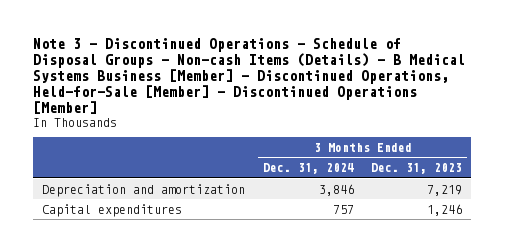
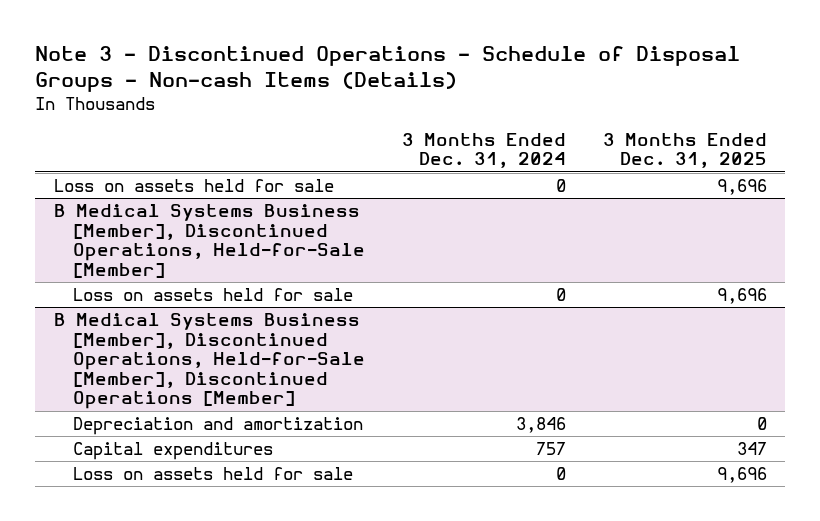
- Note 3 - Discontinued Operations - Schedule of Disposal Groups - Non-cash Items (Details) - B Medical Systems Business [Member] - Discontinued Operations, Held-for-Sale [Member] - Discontinued Operations [Member]
+ Note 3 - Discontinued Operations - Schedule of Disposal Groups - Non-cash Items (Details)
- | 3 Months Ended Dec. 31, 2024 | 3 Months Ended Dec. 31, 2023
+ | 3 Months Ended Dec. 31, 2024 | 3 Months Ended Dec. 31, 2025
+ Loss on assets held for sale | 0 | 9,696
+ B Medical Systems Business [Member], Discontinued Operations, Held-for-Sale [Member]
+ Loss on assets held for sale | 0 | 9,696
+ B Medical Systems Business [Member], Discontinued Operations, Held-for-Sale [Member], Discontinued Operations [Member]
+ Loss on assets held for sale | 0 | 9,696

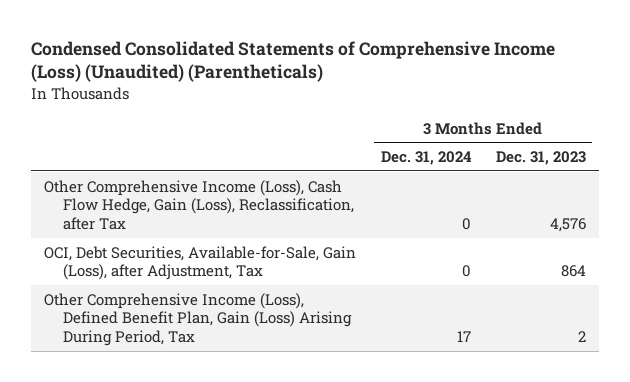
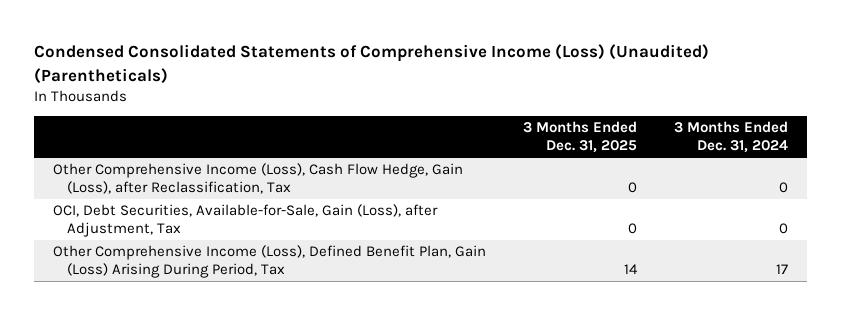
- | 3 Months Ended Dec. 31, 2024 | 3 Months Ended Dec. 31, 2023
+ | 3 Months Ended Dec. 31, 2025 | 3 Months Ended Dec. 31, 2024
- Other Comprehensive Income (Loss), Cash Flow Hedge, Gain (Loss), Reclassification, after Tax | 0 | 4,576
+ Other Comprehensive Income (Loss), Cash Flow Hedge, Gain (Loss), after Reclassification, Tax | 0 | 0

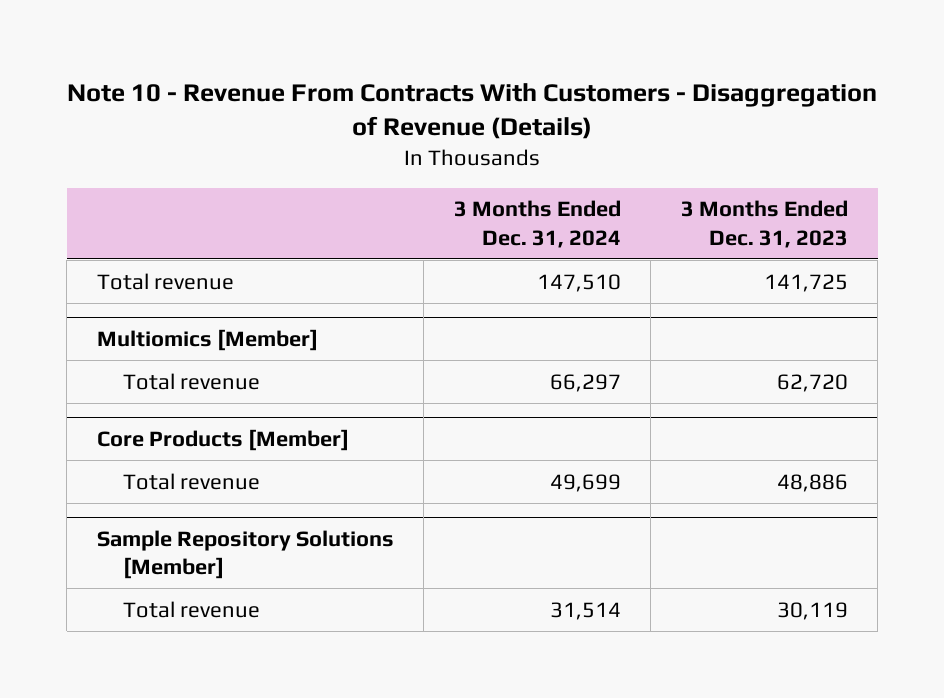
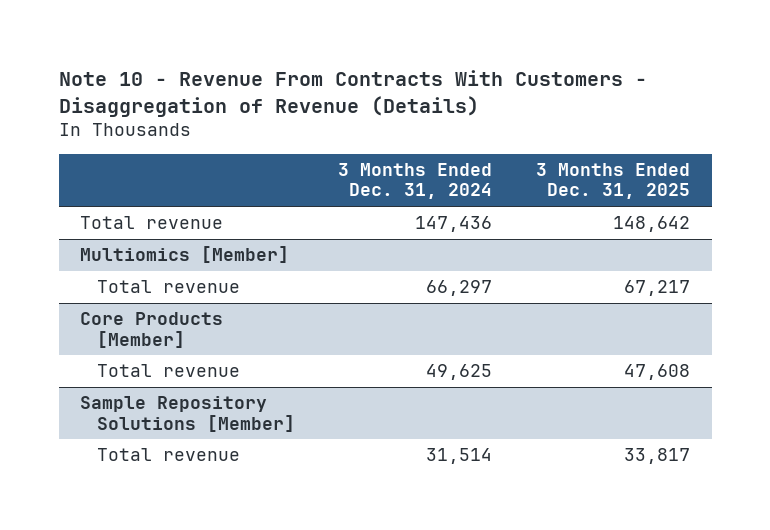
- | 3 Months Ended Dec. 31, 2024 | 3 Months Ended Dec. 31, 2023
+ | 3 Months Ended Dec. 31, 2024 | 3 Months Ended Dec. 31, 2025
- Total revenue | 147,510 | 141,725
+ Total revenue | 147,436 | 148,642
@ Core Products [Member]
- Total revenue | 49,699 | 48,886
+ Total revenue | 49,625 | 47,608

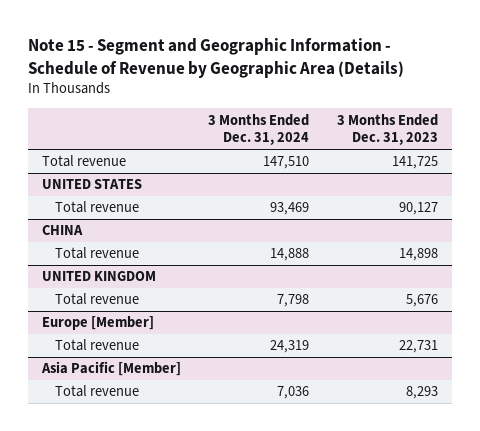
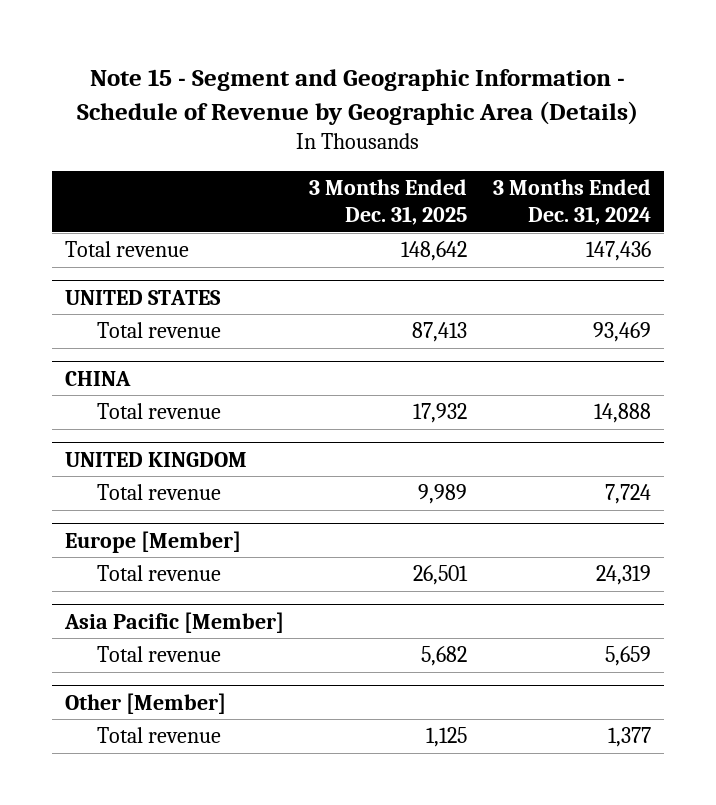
- | 3 Months Ended Dec. 31, 2024 | 3 Months Ended Dec. 31, 2023
+ | 3 Months Ended Dec. 31, 2025 | 3 Months Ended Dec. 31, 2024
- Total revenue | 147,510 | 141,725
+ Total revenue | 148,642 | 147,436
@ UNITED KINGDOM
- Total revenue | 7,798 | 5,676
+ Total revenue | 9,989 | 7,724
@ Asia Pacific [Member]
- Total revenue | 7,036 | 8,293
+ Total revenue | 5,682 | 5,659
+ Other [Member]
+ Total revenue | 1,125 | 1,377

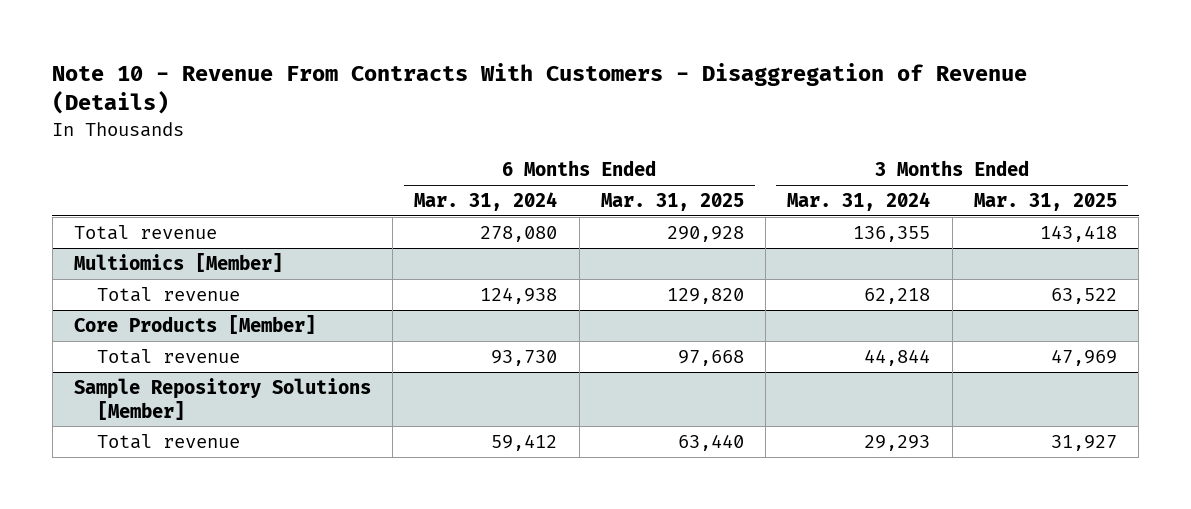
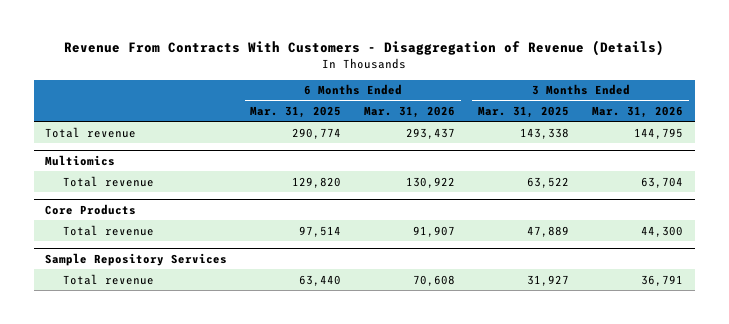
- Note 10 - Revenue From Contracts With Customers - Disaggregation of Revenue (Details)
+ Revenue From Contracts With Customers - Disaggregation of Revenue (Details)
- | 6 Months Ended Mar. 31, 2024 | 6 Months Ended Mar. 31, 2025 | 3 Months Ended Mar. 31, 2024 | 3 Months Ended Mar. 31, 2025
+ | 6 Months Ended Mar. 31, 2025 | 6 Months Ended Mar. 31, 2026 | 3 Months Ended Mar. 31, 2025 | 3 Months Ended Mar. 31, 2026
- Total revenue | 278,080 | 290,928 | 136,355 | 143,418
- Multiomics [Member]
+ Total revenue | 290,774 | 293,437 | 143,338 | 144,795
+ Multiomics
- Core Products [Member]
- Total revenue | 93,730 | 97,668 | 44,844 | 47,969
- Sample Repository Solutions [Member]
+ Core Products
+ Total revenue | 97,514 | 91,907 | 47,889 | 44,300
+ Sample Repository Services

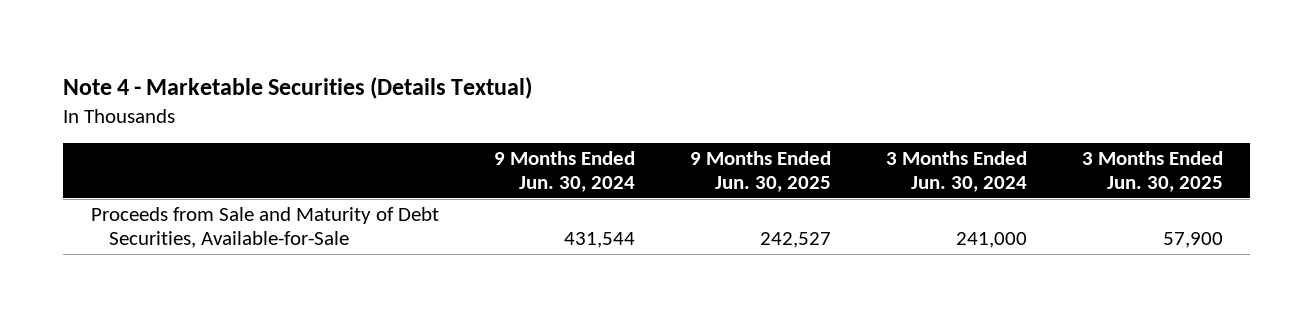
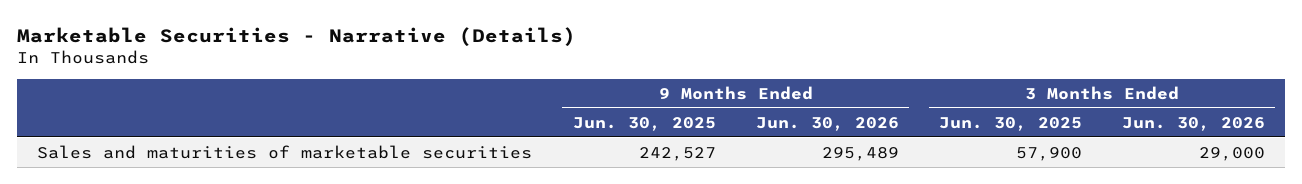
- Note 4 - Marketable Securities (Details Textual)
+ Marketable Securities - Narrative (Details)
- | 9 Months Ended Jun. 30, 2024 | 9 Months Ended Jun. 30, 2025 | 3 Months Ended Jun. 30, 2024 | 3 Months Ended Jun. 30, 2025
+ | 9 Months Ended Jun. 30, 2025 | 9 Months Ended Jun. 30, 2026 | 3 Months Ended Jun. 30, 2025 | 3 Months Ended Jun. 30, 2026
- Proceeds from Sale and Maturity of Debt Securities, Available-for-Sale | 431,544 | 242,527 | 241,000 | 57,900
+ Sales and maturities of marketable securities | 242,527 | 295,489 | 57,900 | 29,000

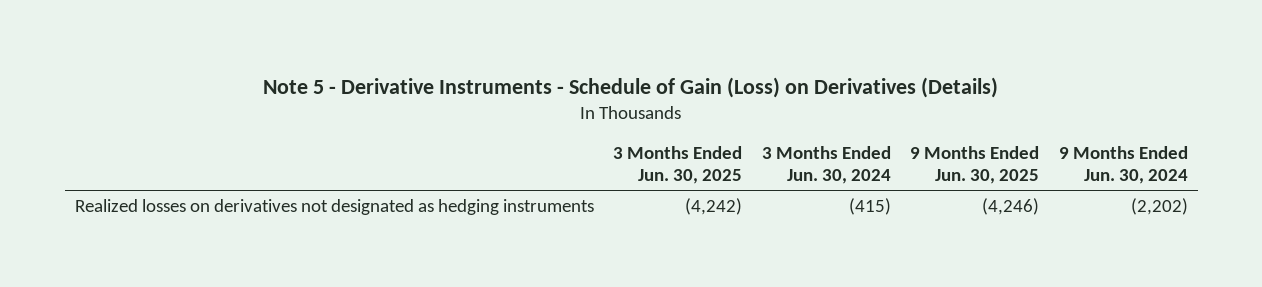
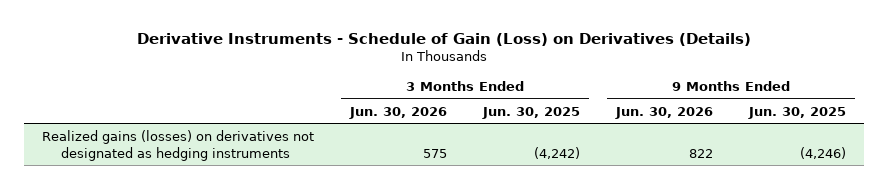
- Note 5 - Derivative Instruments - Schedule of Gain (Loss) on Derivatives (Details)
+ Derivative Instruments - Schedule of Gain (Loss) on Derivatives (Details)
- | 3 Months Ended Jun. 30, 2025 | 3 Months Ended Jun. 30, 2024 | 9 Months Ended Jun. 30, 2025 | 9 Months Ended Jun. 30, 2024
+ | 3 Months Ended Jun. 30, 2026 | 3 Months Ended Jun. 30, 2025 | 9 Months Ended Jun. 30, 2026 | 9 Months Ended Jun. 30, 2025
- Realized losses on derivatives not designated as hedging instruments | (4,242) | (415) | (4,246) | (2,202)
+ Realized gains (losses) on derivatives not designated as hedging instruments | 575 | (4,242) | 822 | (4,246)

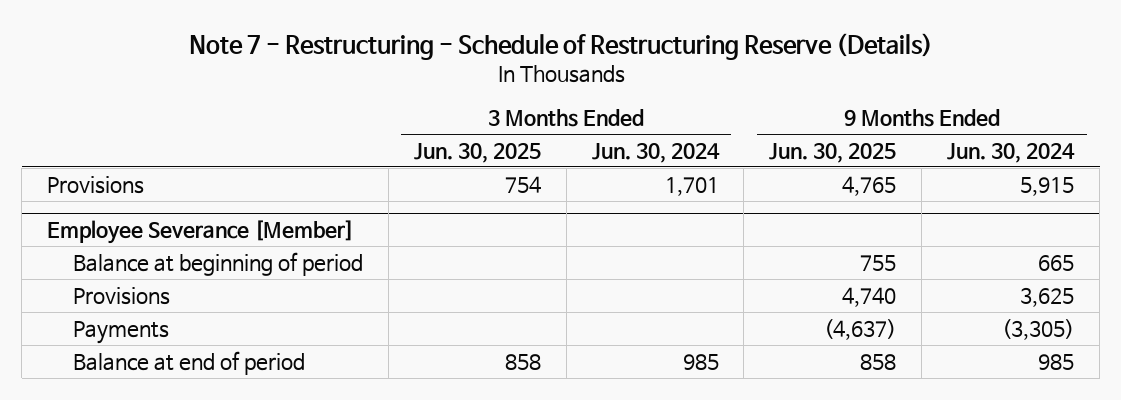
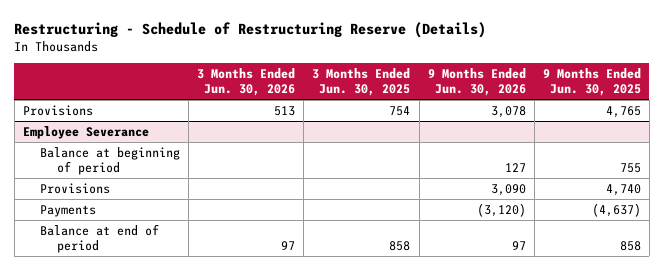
- Note 7 - Restructuring - Schedule of Restructuring Reserve (Details)
+ Restructuring - Schedule of Restructuring Reserve (Details)
- | 3 Months Ended Jun. 30, 2025 | 3 Months Ended Jun. 30, 2024 | 9 Months Ended Jun. 30, 2025 | 9 Months Ended Jun. 30, 2024
+ | 3 Months Ended Jun. 30, 2026 | 3 Months Ended Jun. 30, 2025 | 9 Months Ended Jun. 30, 2026 | 9 Months Ended Jun. 30, 2025
- Employee Severance [Member]
+ Employee Severance

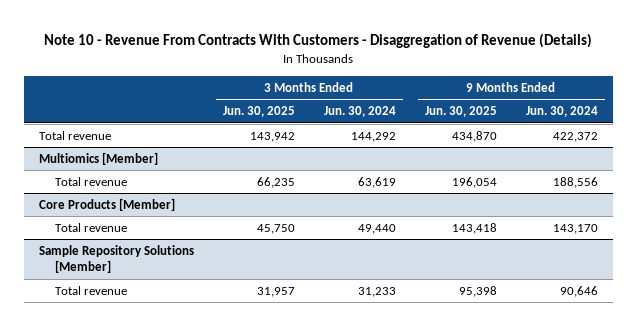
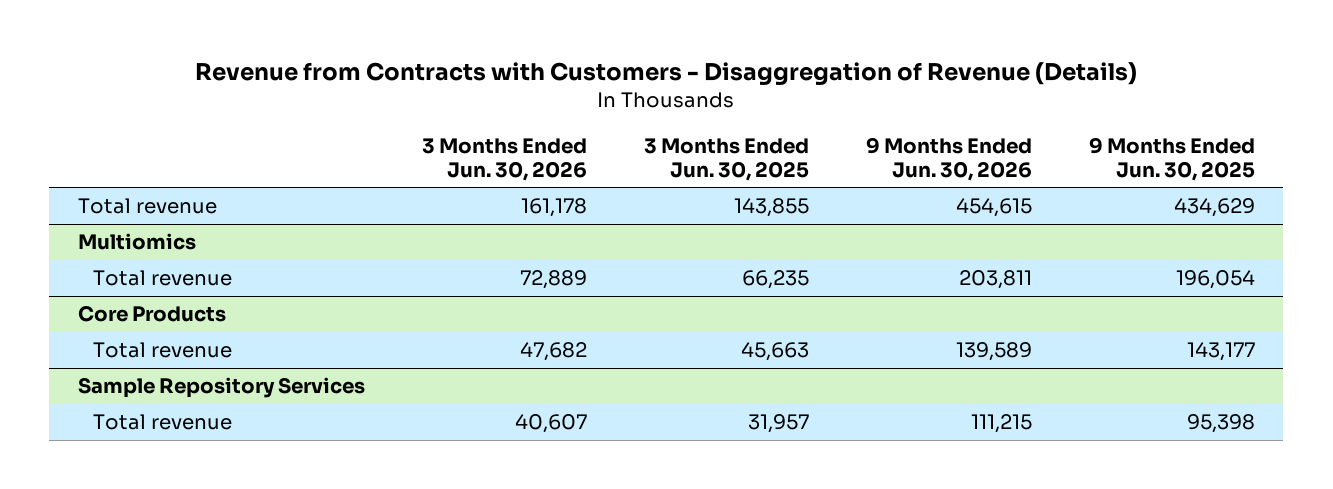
- Note 10 - Revenue From Contracts With Customers - Disaggregation of Revenue (Details)
+ Revenue from Contracts with Customers - Disaggregation of Revenue (Details)
- | 3 Months Ended Jun. 30, 2025 | 3 Months Ended Jun. 30, 2024 | 9 Months Ended Jun. 30, 2025 | 9 Months Ended Jun. 30, 2024
+ | 3 Months Ended Jun. 30, 2026 | 3 Months Ended Jun. 30, 2025 | 9 Months Ended Jun. 30, 2026 | 9 Months Ended Jun. 30, 2025
- Total revenue | 143,942 | 144,292 | 434,870 | 422,372
- Multiomics [Member]
+ Total revenue | 161,178 | 143,855 | 454,615 | 434,629
+ Multiomics
- Core Products [Member]
- Total revenue | 45,750 | 49,440 | 143,418 | 143,170
- Sample Repository Solutions [Member]
+ Core Products
+ Total revenue | 47,682 | 45,663 | 139,589 | 143,177
+ Sample Repository Services

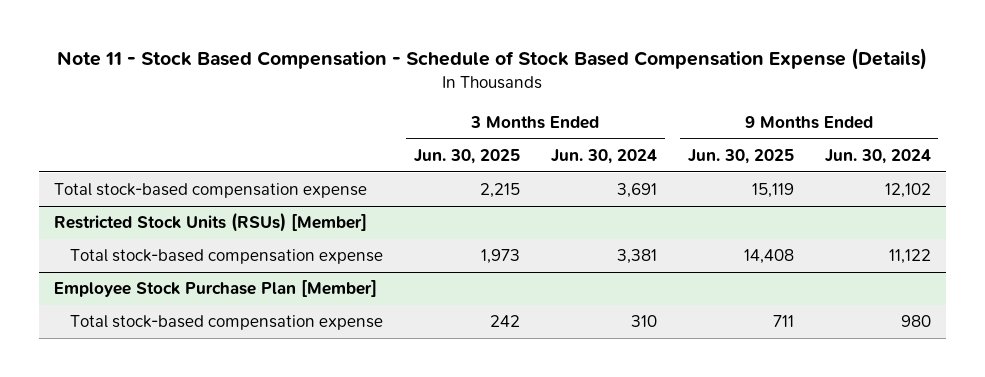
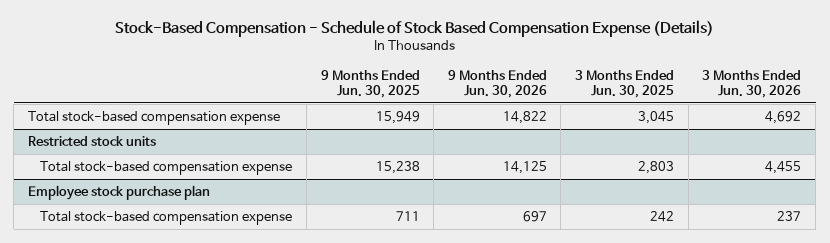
- Note 11 - Stock Based Compensation - Schedule of Stock Based Compensation Expense (Details)
+ Stock-Based Compensation - Schedule of Stock Based Compensation Expense (Details)
- | 3 Months Ended Jun. 30, 2025 | 3 Months Ended Jun. 30, 2024 | 9 Months Ended Jun. 30, 2025 | 9 Months Ended Jun. 30, 2024
+ | 9 Months Ended Jun. 30, 2025 | 9 Months Ended Jun. 30, 2026 | 3 Months Ended Jun. 30, 2025 | 3 Months Ended Jun. 30, 2026
- Total stock-based compensation expense | 2,215 | 3,691 | 15,119 | 12,102
- Restricted Stock Units (RSUs) [Member]
- Total stock-based compensation expense | 1,973 | 3,381 | 14,408 | 11,122
- Employee Stock Purchase Plan [Member]
+ Total stock-based compensation expense | 15,949 | 14,822 | 3,045 | 4,692
+ Restricted stock units
+ Total stock-based compensation expense | 15,238 | 14,125 | 2,803 | 4,455
+ Employee stock purchase plan

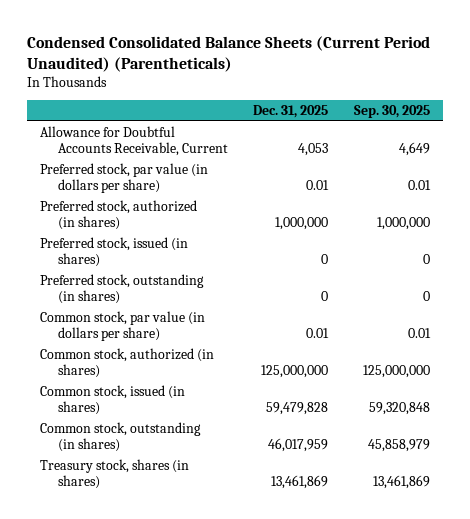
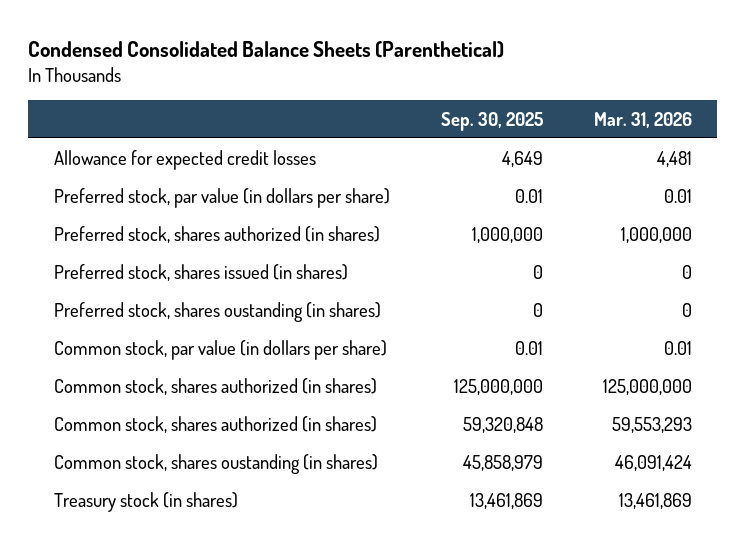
- Condensed Consolidated Balance Sheets (Current Period Unaudited) (Parentheticals)
+ Condensed Consolidated Balance Sheets (Parenthetical)
- | Dec. 31, 2025 | Sep. 30, 2025
+ | Sep. 30, 2025 | Mar. 31, 2026
- Allowance for Doubtful Accounts Receivable, Current | 4,053 | 4,649
+ Allowance for expected credit losses | 4,649 | 4,481
- Preferred stock, authorized (in shares) | 1,000,000 | 1,000,000
- Preferred stock, issued (in shares) | 0 | 0
- Preferred stock, outstanding (in shares) | 0 | 0
+ Preferred stock, shares authorized (in shares) | 1,000,000 | 1,000,000
+ Preferred stock, shares issued (in shares) | 0 | 0
+ Preferred stock, shares oustanding (in shares) | 0 | 0
- Common stock, authorized (in shares) | 125,000,000 | 125,000,000
- Common stock, issued (in shares) | 59,479,828 | 59,320,848
- Common stock, outstanding (in shares) | 46,017,959 | 45,858,979
- Treasury stock, shares (in shares) | 13,461,869 | 13,461,869
+ Common stock, shares authorized (in shares) | 125,000,000 | 125,000,000
+ Common stock, shares authorized (in shares) | 59,320,848 | 59,553,293
+ Common stock, shares oustanding (in shares) | 45,858,979 | 46,091,424
+ Treasury stock (in shares) | 13,461,869 | 13,461,869

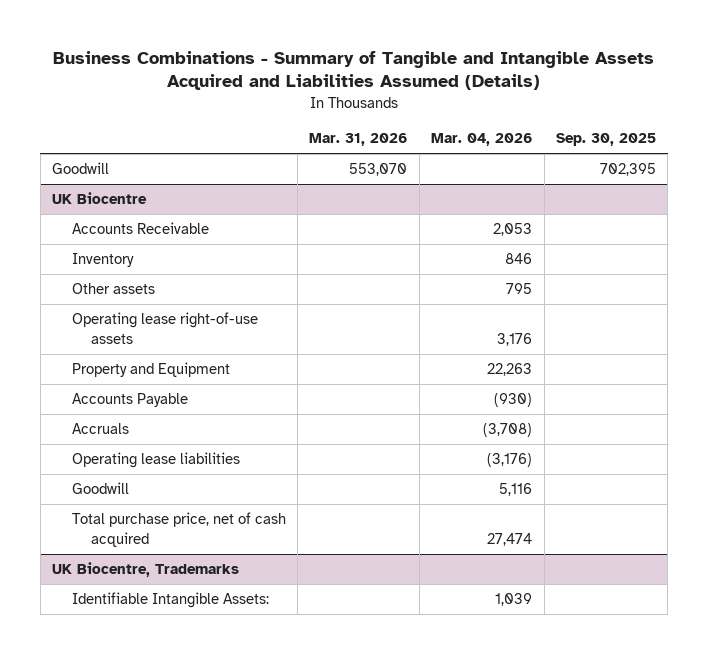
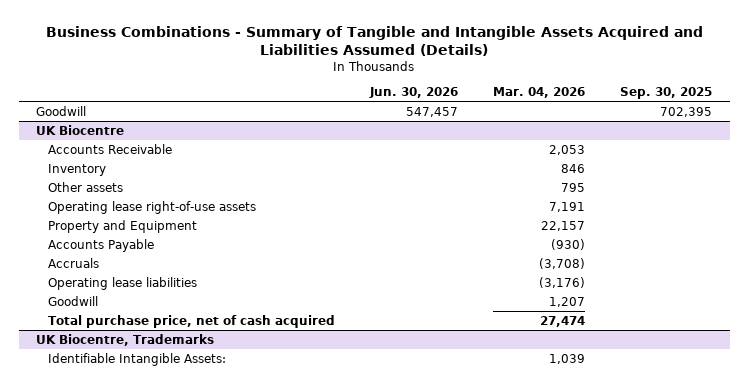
- | Mar. 31, 2026 | Mar. 04, 2026 | Sep. 30, 2025
+ | Jun. 30, 2026 | Mar. 04, 2026 | Sep. 30, 2025
@ UK Biocentre
- Operating lease right-of-use assets | | 3,176 |
- Property and Equipment | | 22,263 |
+ Operating lease right-of-use assets | | 7,191 |
+ Property and Equipment | | 22,157 |
- Goodwill | | 5,116 |
+ Goodwill | | 1,207 |

